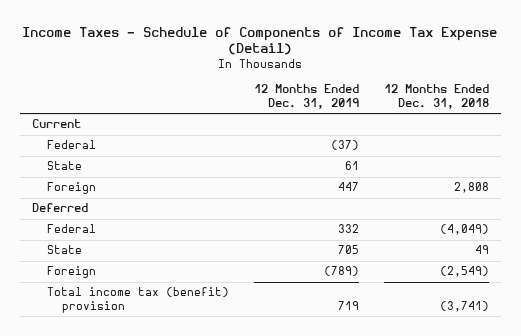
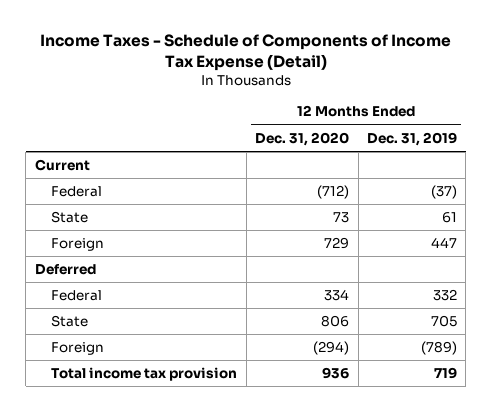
- | 12 Months Ended Dec. 31, 2019 | 12 Months Ended Dec. 31, 2018
+ | 12 Months Ended Dec. 31, 2020 | 12 Months Ended Dec. 31, 2019
- Total income tax (benefit) provision | 719 | (3,741)
+ Total income tax provision | 936 | 719

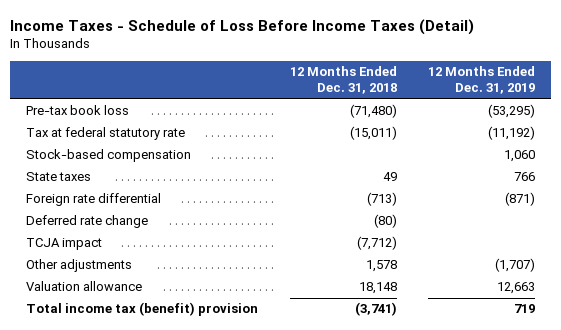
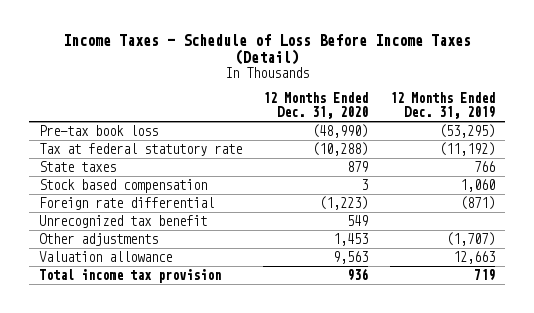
- | 12 Months Ended Dec. 31, 2018 | 12 Months Ended Dec. 31, 2019
+ | 12 Months Ended Dec. 31, 2020 | 12 Months Ended Dec. 31, 2019
- Stock-based compensation | | 1,060
+ Stock based compensation | 3 | 1,060
- Deferred rate change | (80) |
- TCJA impact | (7,712) |
+ Unrecognized tax benefit | 549 |
- Total income tax (benefit) provision | (3,741) | 719
+ Total income tax provision | 936 | 719

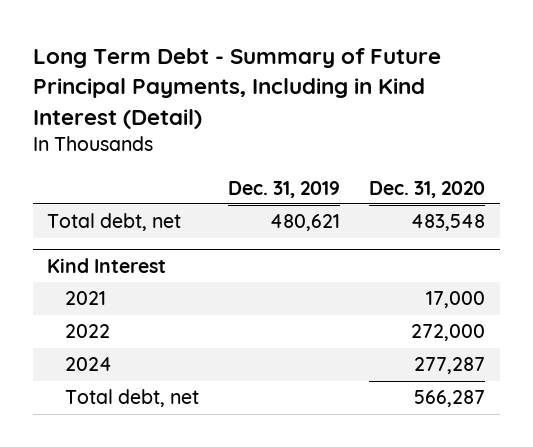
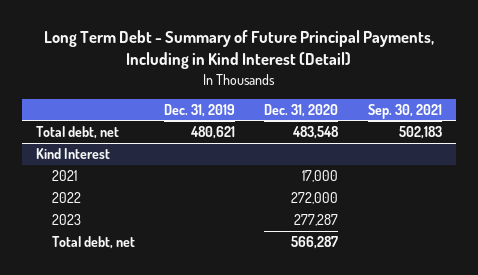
- | Dec. 31, 2019 | Dec. 31, 2020
+ | Dec. 31, 2019 | Dec. 31, 2020 | Sep. 30, 2021
@ Kind Interest
- 2024 | | 277,287
+ 2023 | | 277,287 |

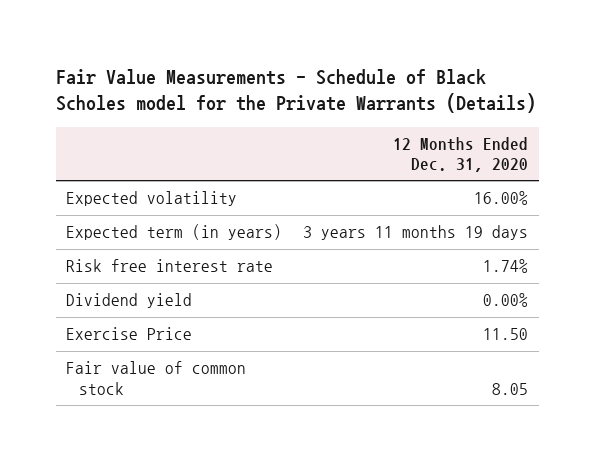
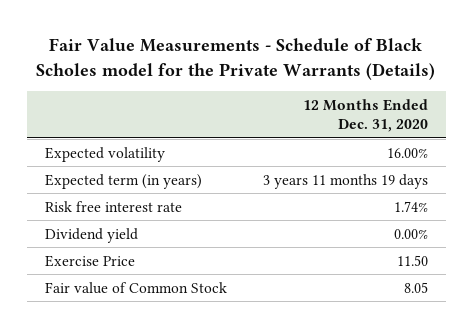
- Fair value of common stock | 8.05
+ Fair value of Common Stock | 8.05

